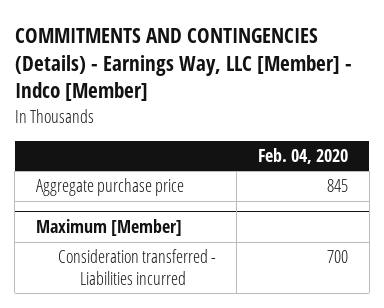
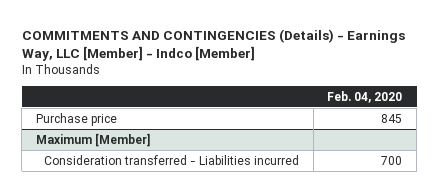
- Aggregate purchase price | 845
+ Purchase price | 845

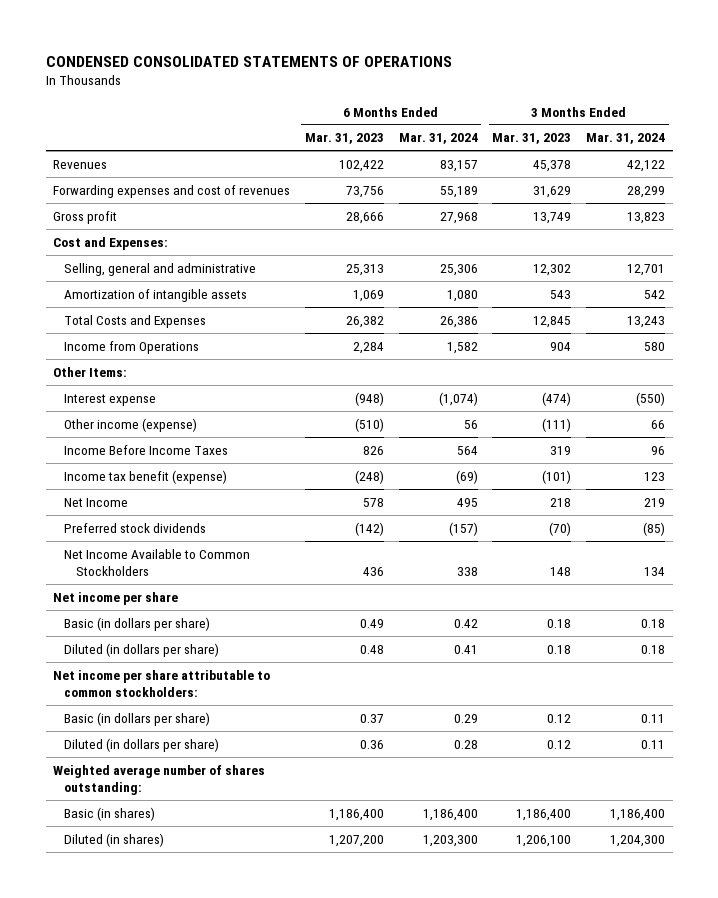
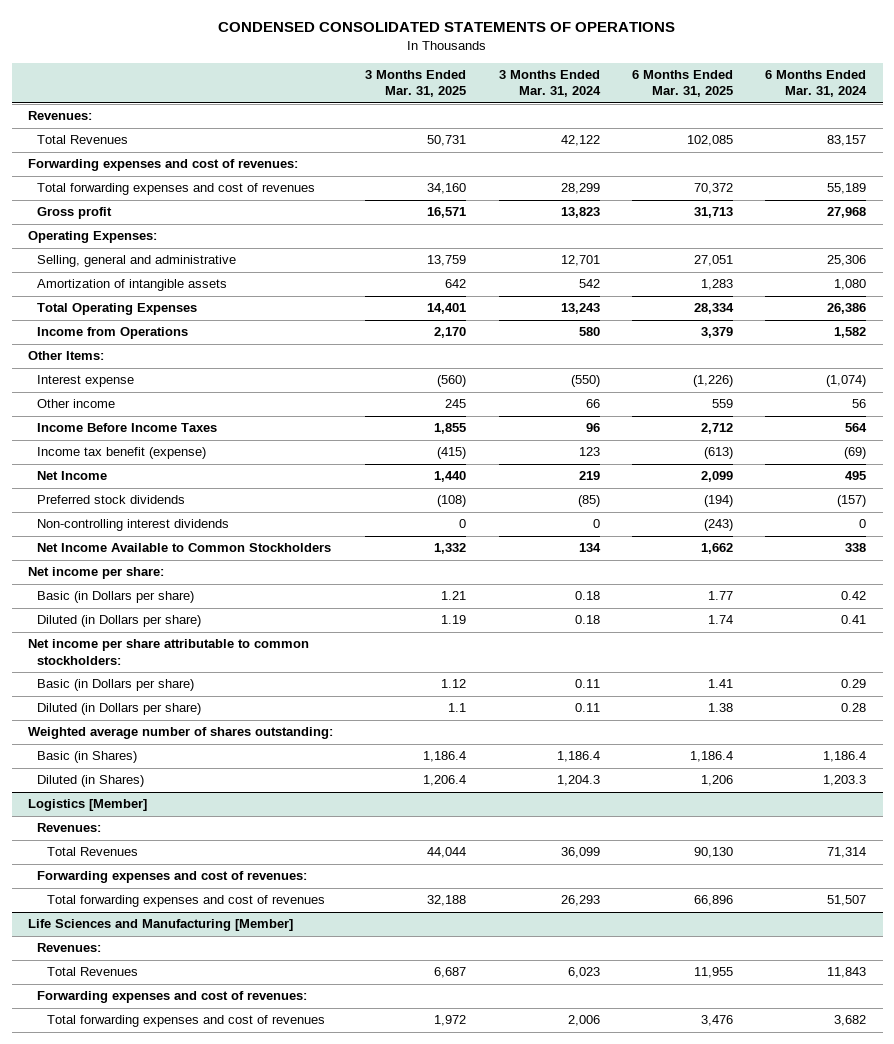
- | 6 Months Ended Mar. 31, 2023 | 6 Months Ended Mar. 31, 2024 | 3 Months Ended Mar. 31, 2023 | 3 Months Ended Mar. 31, 2024
+ | 3 Months Ended Mar. 31, 2025 | 3 Months Ended Mar. 31, 2024 | 6 Months Ended Mar. 31, 2025 | 6 Months Ended Mar. 31, 2024
- Revenues | 102,422 | 83,157 | 45,378 | 42,122
- Forwarding expenses and cost of revenues | 73,756 | 55,189 | 31,629 | 28,299
+ Revenues:
+ Total Revenues | 50,731 | 42,122 | 102,085 | 83,157
+ Forwarding expenses and cost of revenues:
+ Total forwarding expenses and cost of revenues | 34,160 | 28,299 | 70,372 | 55,189
- Cost and Expenses:
+ Operating Expenses:
- Total Costs and Expenses | 26,382 | 26,386 | 12,845 | 13,243
+ Total Operating Expenses | 14,401 | 13,243 | 28,334 | 26,386
- Other income (expense) | (510) | 56 | (111) | 66
+ Other income | 245 | 66 | 559 | 56
+ Non-controlling interest dividends | 0 | 0 | (243) | 0
- Net income per share
- Basic (in dollars per share) | 0.49 | 0.42 | 0.18 | 0.18
- Diluted (in dollars per share) | 0.48 | 0.41 | 0.18 | 0.18
+ Net income per share:
+ Basic (in Dollars per share) | 1.21 | 0.18 | 1.77 | 0.42
+ Diluted (in Dollars per share) | 1.19 | 0.18 | 1.74 | 0.41
- Basic (in dollars per share) | 0.37 | 0.29 | 0.12 | 0.11
- Diluted (in dollars per share) | 0.36 | 0.28 | 0.12 | 0.11
+ Basic (in Dollars per share) | 1.12 | 0.11 | 1.41 | 0.29
+ Diluted (in Dollars per share) | 1.1 | 0.11 | 1.38 | 0.28
- Basic (in shares) | 1,186,400 | 1,186,400 | 1,186,400 | 1,186,400
- Diluted (in shares) | 1,207,200 | 1,203,300 | 1,206,100 | 1,204,300
+ Basic (in Shares) | 1,186.4 | 1,186.4 | 1,186.4 | 1,186.4
+ Diluted (in Shares) | 1,206.4 | 1,204.3 | 1,206 | 1,203.3
+ Logistics [Member]
+ Revenues:
+ Total Revenues | 44,044 | 36,099 | 90,130 | 71,314
+ Forwarding expenses and cost of revenues:
+ Total forwarding expenses and cost of revenues | 32,188 | 26,293 | 66,896 | 51,507
+ Life Sciences and Manufacturing [Member]
+ Revenues:
+ Total Revenues | 6,687 | 6,023 | 11,955 | 11,843
+ Forwarding expenses and cost of revenues:
+ Total forwarding expenses and cost of revenues | 1,972 | 2,006 | 3,476 | 3,682

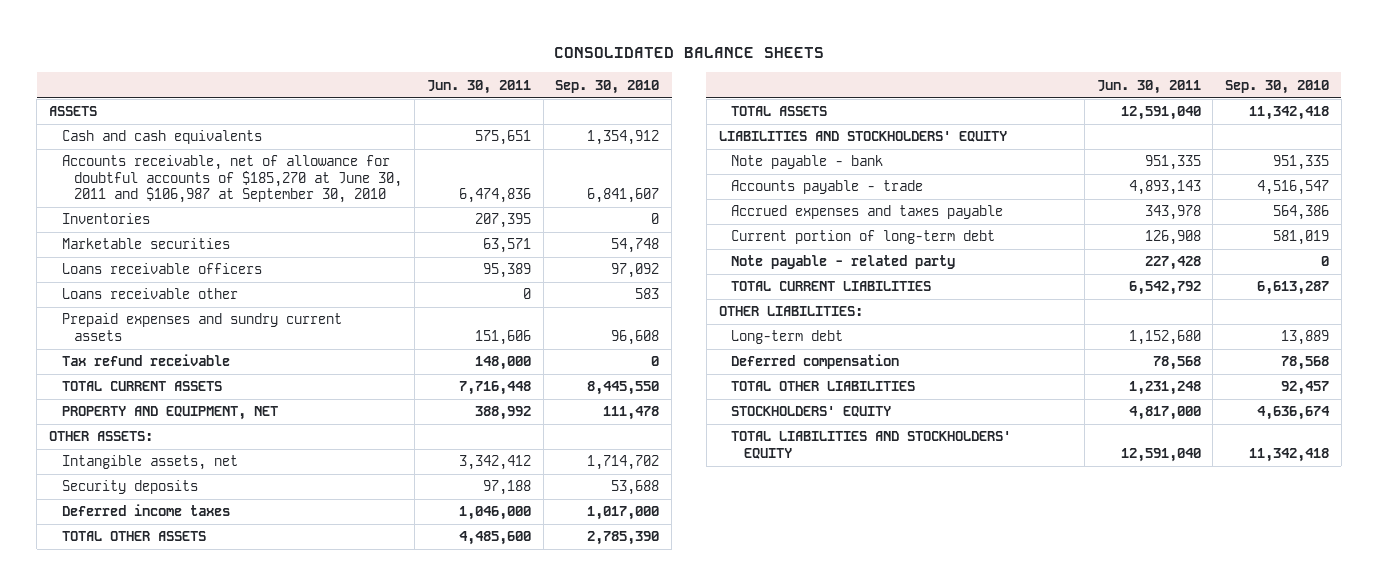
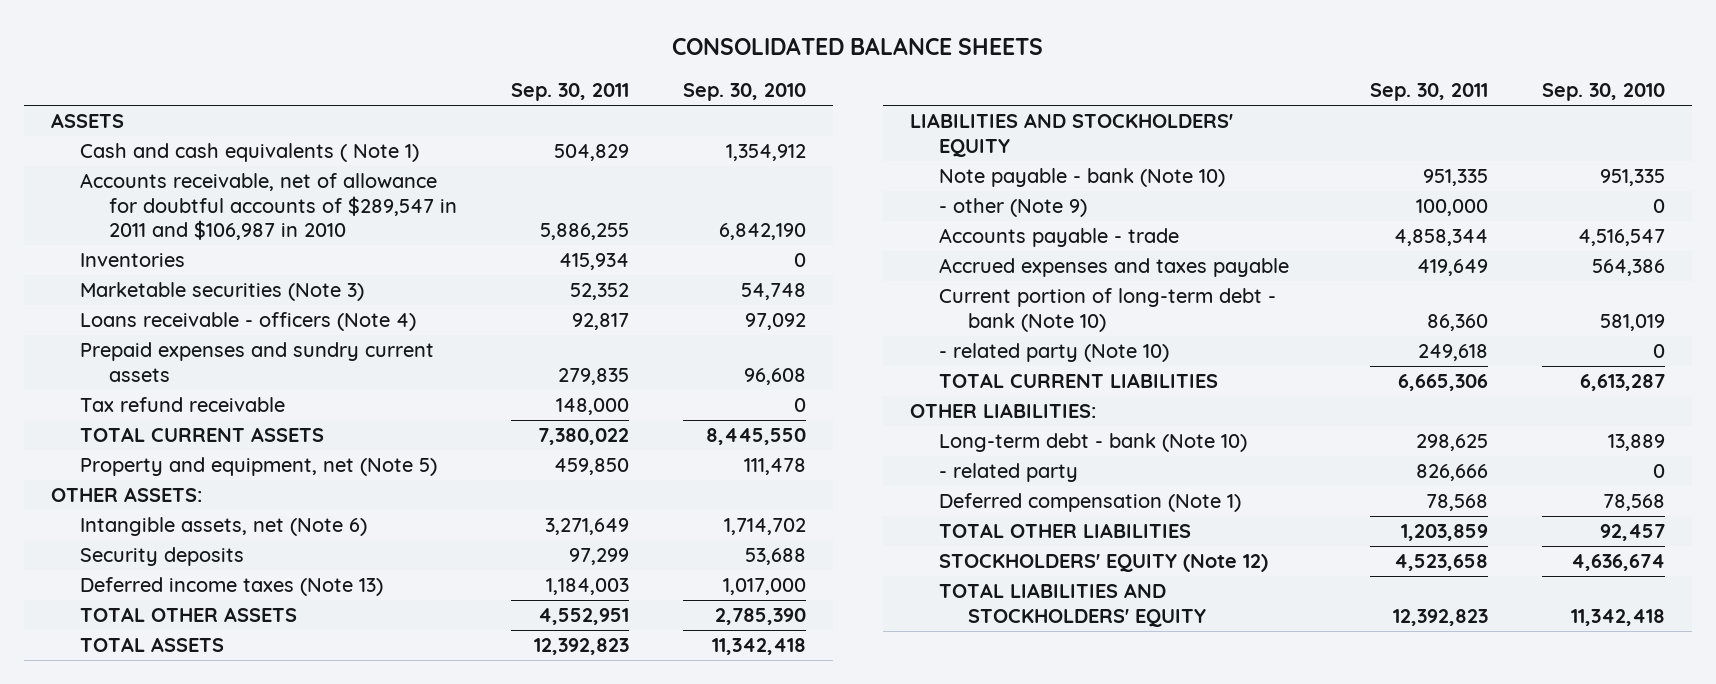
- | Jun. 30, 2011 | Sep. 30, 2010
+ | Sep. 30, 2011 | Sep. 30, 2010
- Cash and cash equivalents | 575,651 | 1,354,912
- Accounts receivable, net of allowance for doubtful accounts of $185,270 at June 30, 2011 and $106,987 at September 30, 2010 | 6,474,836 | 6,841,607
+ Cash and cash equivalents ( Note 1) | 504,829 | 1,354,912
+ Accounts receivable, net of allowance for doubtful accounts of $289,547 in 2011 and $106,987 in 2010 | 5,886,255 | 6,842,190
- Marketable securities | 63,571 | 54,748
- Loans receivable officers | 95,389 | 97,092
- Loans receivable other | 0 | 583
+ Marketable securities (Note 3) | 52,352 | 54,748
+ Loans receivable - officers (Note 4) | 92,817 | 97,092
- PROPERTY AND EQUIPMENT, NET | 388,992 | 111,478
+ Property and equipment, net (Note 5) | 459,850 | 111,478
- Intangible assets, net | 3,342,412 | 1,714,702
+ Intangible assets, net (Note 6) | 3,271,649 | 1,714,702
- Deferred income taxes | 1,046,000 | 1,017,000
+ Deferred income taxes (Note 13) | 1,184,003 | 1,017,000
- Note payable - bank | 951,335 | 951,335
+ Note payable - bank (Note 10) | 951,335 | 951,335
+ - other (Note 9) | 100,000 | 0
- Current portion of long-term debt | 126,908 | 581,019
- Note payable - related party | 227,428 | 0
+ Current portion of long-term debt - bank (Note 10) | 86,360 | 581,019
+ - related party (Note 10) | 249,618 | 0
- Long-term debt | 1,152,680 | 13,889
- Deferred compensation | 78,568 | 78,568
+ Long-term debt - bank (Note 10) | 298,625 | 13,889
+ - related party | 826,666 | 0
+ Deferred compensation (Note 1) | 78,568 | 78,568
- STOCKHOLDERS' EQUITY | 4,817,000 | 4,636,674
+ STOCKHOLDERS' EQUITY (Note 12) | 4,523,658 | 4,636,674

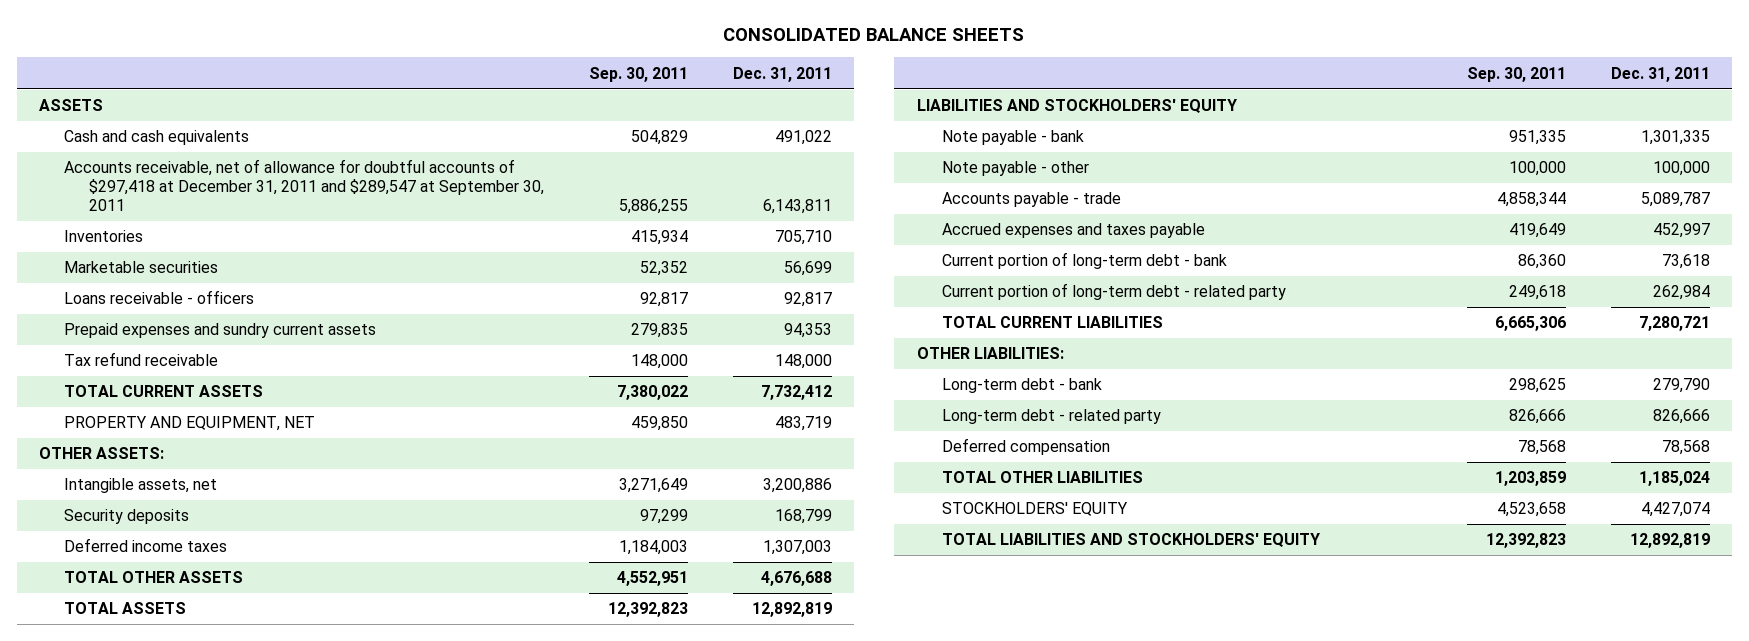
- | Sep. 30, 2011 | Sep. 30, 2010
+ | Sep. 30, 2011 | Dec. 31, 2011
- Cash and cash equivalents ( Note 1) | 504,829 | 1,354,912
- Accounts receivable, net of allowance for doubtful accounts of $289,547 in 2011 and $106,987 in 2010 | 5,886,255 | 6,842,190
+ Cash and cash equivalents | 504,829 | 491,022
+ Accounts receivable, net of allowance for doubtful accounts of $297,418 at December 31, 2011 and $289,547 at September 30, 2011 | 5,886,255 | 6,143,811
- Marketable securities (Note 3) | 52,352 | 54,748
- Loans receivable - officers (Note 4) | 92,817 | 97,092
+ Marketable securities | 52,352 | 56,699
+ Loans receivable - officers | 92,817 | 92,817
- Property and equipment, net (Note 5) | 459,850 | 111,478
+ PROPERTY AND EQUIPMENT, NET | 459,850 | 483,719
- Intangible assets, net (Note 6) | 3,271,649 | 1,714,702
+ Intangible assets, net | 3,271,649 | 3,200,886
- Deferred income taxes (Note 13) | 1,184,003 | 1,017,000
+ Deferred income taxes | 1,184,003 | 1,307,003
- Note payable - bank (Note 10) | 951,335 | 951,335
- - other (Note 9) | 100,000 | 0
+ Note payable - bank | 951,335 | 1,301,335
+ Note payable - other | 100,000 | 100,000
- Current portion of long-term debt - bank (Note 10) | 86,360 | 581,019
- - related party (Note 10) | 249,618 | 0
+ Current portion of long-term debt - bank | 86,360 | 73,618
+ Current portion of long-term debt - related party | 249,618 | 262,984
- Long-term debt - bank (Note 10) | 298,625 | 13,889
- - related party | 826,666 | 0
- Deferred compensation (Note 1) | 78,568 | 78,568
+ Long-term debt - bank | 298,625 | 279,790
+ Long-term debt - related party | 826,666 | 826,666
+ Deferred compensation | 78,568 | 78,568
- STOCKHOLDERS' EQUITY (Note 12) | 4,523,658 | 4,636,674
+ STOCKHOLDERS' EQUITY | 4,523,658 | 4,427,074

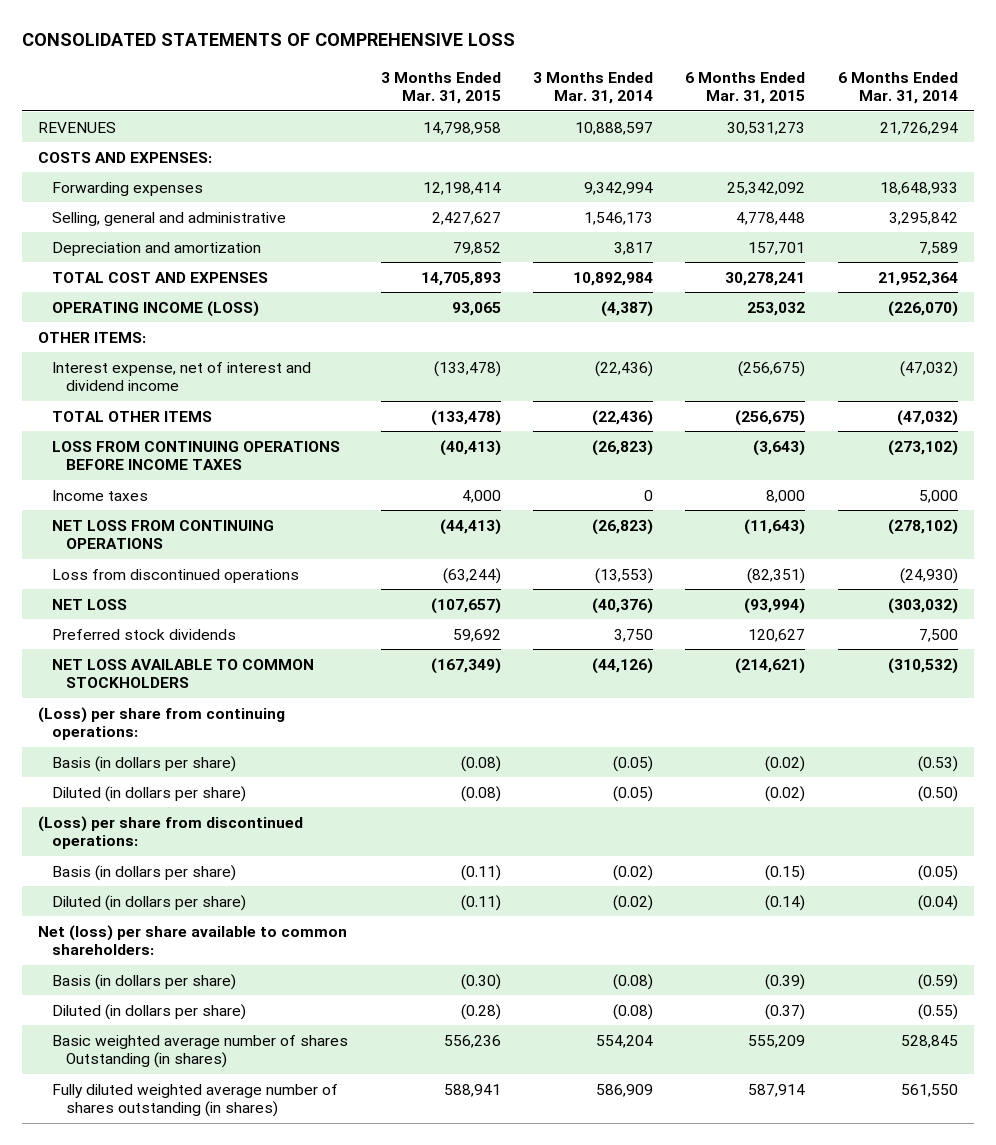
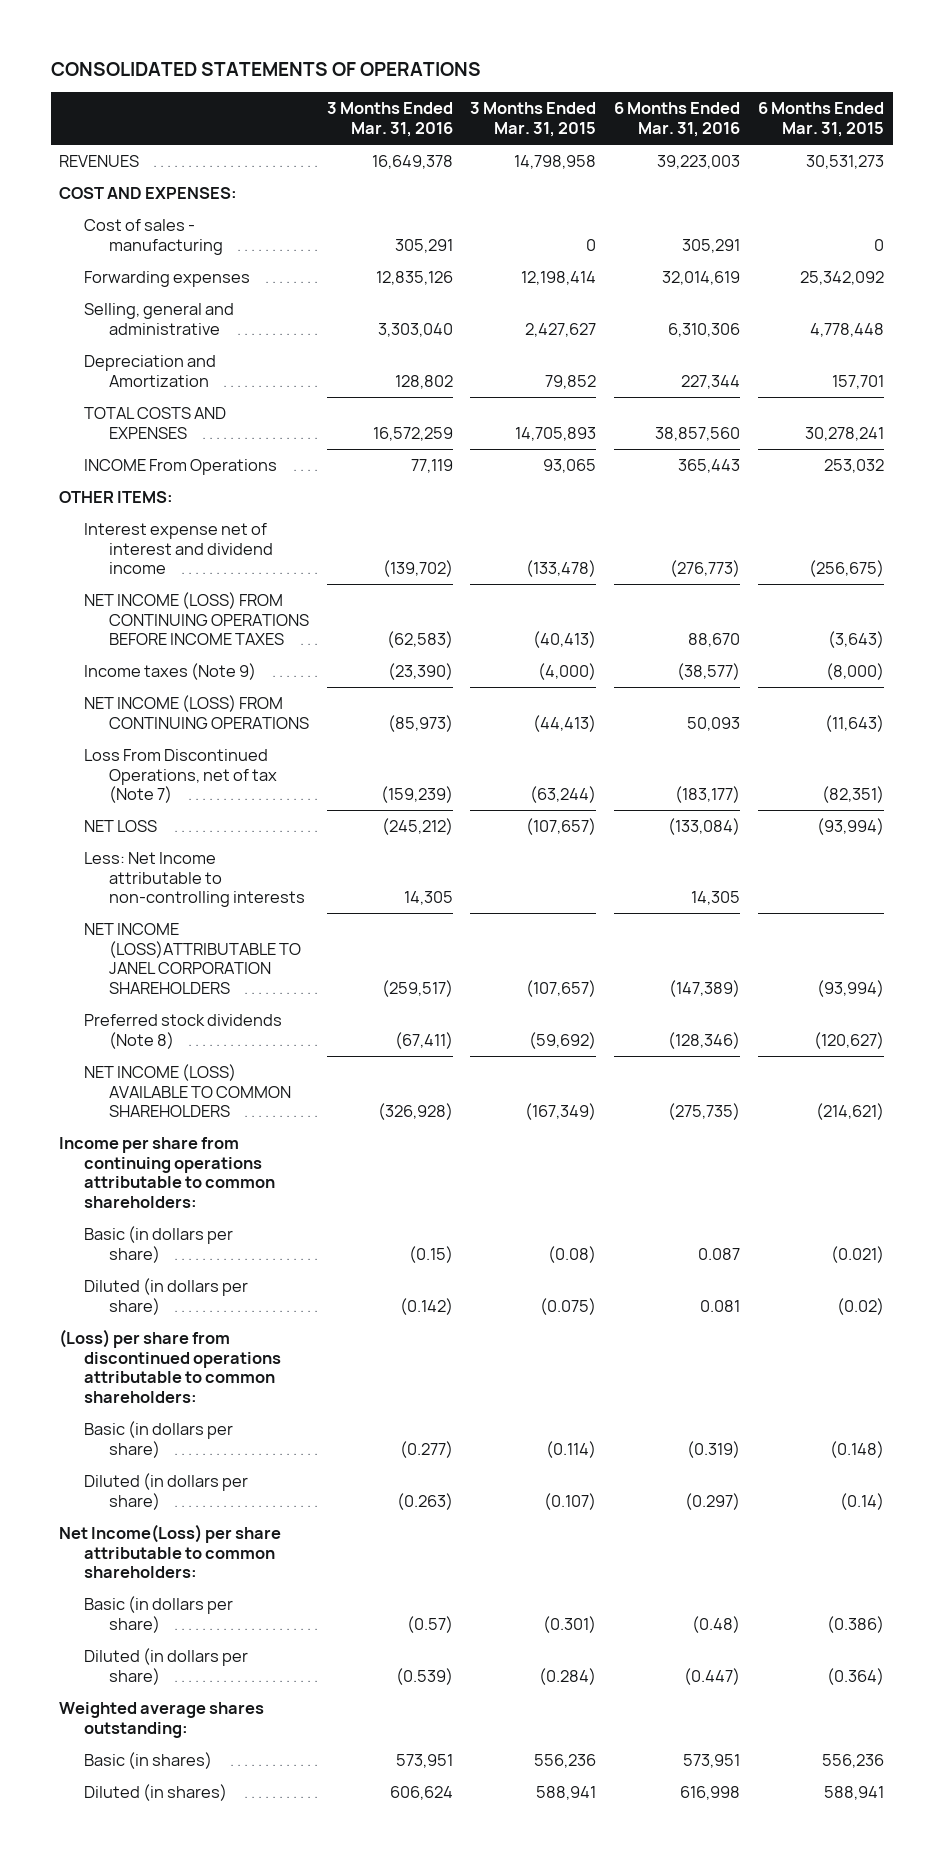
- CONSOLIDATED STATEMENTS OF COMPREHENSIVE LOSS
+ CONSOLIDATED STATEMENTS OF OPERATIONS
- | 3 Months Ended Mar. 31, 2015 | 3 Months Ended Mar. 31, 2014 | 6 Months Ended Mar. 31, 2015 | 6 Months Ended Mar. 31, 2014
+ | 3 Months Ended Mar. 31, 2016 | 3 Months Ended Mar. 31, 2015 | 6 Months Ended Mar. 31, 2016 | 6 Months Ended Mar. 31, 2015
- COSTS AND EXPENSES:
+ COST AND EXPENSES:
+ Cost of sales - manufacturing | 305,291 | 0 | 305,291 | 0
- Depreciation and amortization | 79,852 | 3,817 | 157,701 | 7,589
- TOTAL COST AND EXPENSES | 14,705,893 | 10,892,984 | 30,278,241 | 21,952,364
- OPERATING INCOME (LOSS) | 93,065 | (4,387) | 253,032 | (226,070)
+ Depreciation and Amortization | 128,802 | 79,852 | 227,344 | 157,701
+ TOTAL COSTS AND EXPENSES | 16,572,259 | 14,705,893 | 38,857,560 | 30,278,241
+ INCOME From Operations | 77,119 | 93,065 | 365,443 | 253,032
- Interest expense, net of interest and dividend income | (133,478) | (22,436) | (256,675) | (47,032)
- TOTAL OTHER ITEMS | (133,478) | (22,436) | (256,675) | (47,032)
- LOSS FROM CONTINUING OPERATIONS BEFORE INCOME TAXES | (40,413) | (26,823) | (3,643) | (273,102)
- Income taxes | 4,000 | 0 | 8,000 | 5,000
- NET LOSS FROM CONTINUING OPERATIONS | (44,413) | (26,823) | (11,643) | (278,102)
- Loss from discontinued operations | (63,244) | (13,553) | (82,351) | (24,930)
+ Interest expense net of interest and dividend income | (139,702) | (133,478) | (276,773) | (256,675)
+ NET INCOME (LOSS) FROM CONTINUING OPERATIONS BEFORE INCOME TAXES | (62,583) | (40,413) | 88,670 | (3,643)
+ Income taxes (Note 9) | (23,390) | (4,000) | (38,577) | (8,000)
+ NET INCOME (LOSS) FROM CONTINUING OPERATIONS | (85,973) | (44,413) | 50,093 | (11,643)
+ Loss From Discontinued Operations, net of tax (Note 7) | (159,239) | (63,244) | (183,177) | (82,351)
- Preferred stock dividends | 59,692 | 3,750 | 120,627 | 7,500
- NET LOSS AVAILABLE TO COMMON STOCKHOLDERS | (167,349) | (44,126) | (214,621) | (310,532)
- (Loss) per share from continuing operations:
- Basis (in dollars per share) | (0.08) | (0.05) | (0.02) | (0.53)
- Diluted (in dollars per share) | (0.08) | (0.05) | (0.02) | (0.50)
- (Loss) per share from discontinued operations:
- Basis (in dollars per share) | (0.11) | (0.02) | (0.15) | (0.05)
- Diluted (in dollars per share) | (0.11) | (0.02) | (0.14) | (0.04)
- Net (loss) per share available to common shareholders:
- Basis (in dollars per share) | (0.30) | (0.08) | (0.39) | (0.59)
- Diluted (in dollars per share) | (0.28) | (0.08) | (0.37) | (0.55)
- Basic weighted average number of shares Outstanding (in shares) | 556,236 | 554,204 | 555,209 | 528,845
- Fully diluted weighted average number of shares outstanding (in shares) | 588,941 | 586,909 | 587,914 | 561,550
+ Less: Net Income attributable to non-controlling interests | 14,305 | | 14,305 |
+ NET INCOME (LOSS)ATTRIBUTABLE TO JANEL CORPORATION SHAREHOLDERS | (259,517) | (107,657) | (147,389) | (93,994)
+ Preferred stock dividends (Note 8) | (67,411) | (59,692) | (128,346) | (120,627)
+ NET INCOME (LOSS) AVAILABLE TO COMMON SHAREHOLDERS | (326,928) | (167,349) | (275,735) | (214,621)
+ Income per share from continuing operations attributable to common shareholders:
+ Basic (in dollars per share) | (0.15) | (0.08) | 0.087 | (0.021)
+ Diluted (in dollars per share) | (0.142) | (0.075) | 0.081 | (0.02)
+ (Loss) per share from discontinued operations attributable to common shareholders:
+ Basic (in dollars per share) | (0.277) | (0.114) | (0.319) | (0.148)
+ Diluted (in dollars per share) | (0.263) | (0.107) | (0.297) | (0.14)
+ Net Income(Loss) per share attributable to common shareholders:
+ Basic (in dollars per share) | (0.57) | (0.301) | (0.48) | (0.386)
+ Diluted (in dollars per share) | (0.539) | (0.284) | (0.447) | (0.364)
+ Weighted average shares outstanding:
+ Basic (in shares) | 573,951 | 556,236 | 573,951 | 556,236
+ Diluted (in shares) | 606,624 | 588,941 | 616,998 | 588,941

